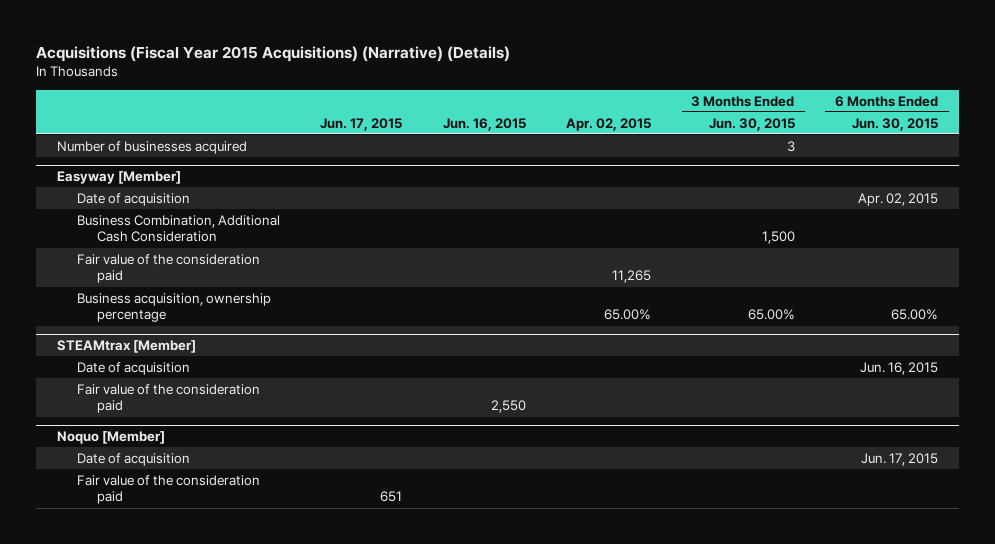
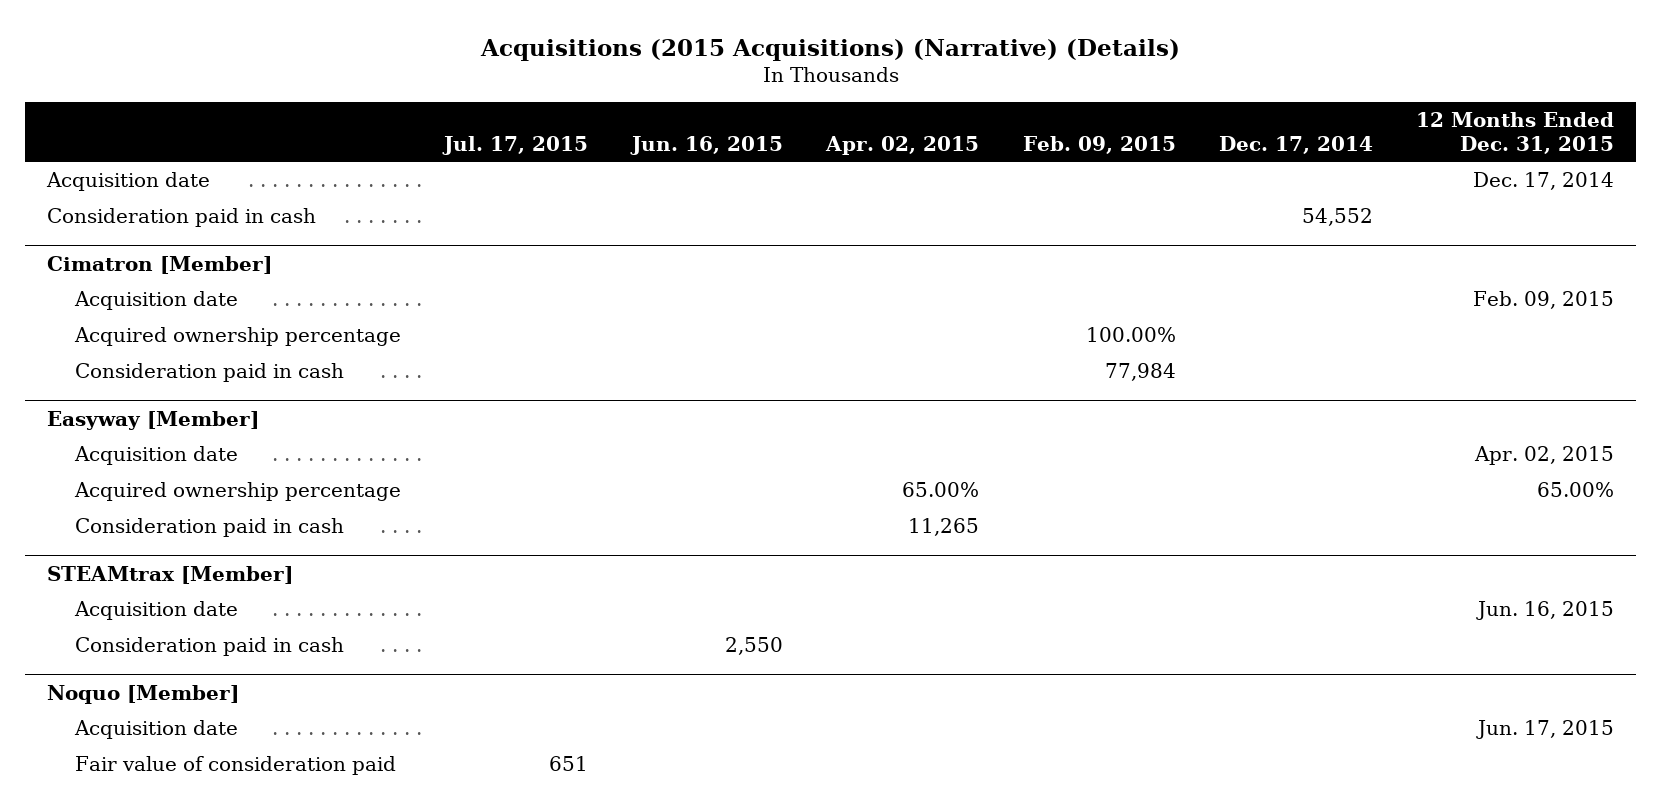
- Acquisitions (Fiscal Year 2015 Acquisitions) (Narrative) (Details)
+ Acquisitions (2015 Acquisitions) (Narrative) (Details)
- | Jun. 17, 2015 | Jun. 16, 2015 | Apr. 02, 2015 | 3 Months Ended Jun. 30, 2015 | 6 Months Ended Jun. 30, 2015
+ | Jul. 17, 2015 | Jun. 16, 2015 | Apr. 02, 2015 | Feb. 09, 2015 | Dec. 17, 2014 | 12 Months Ended Dec. 31, 2015
- Number of businesses acquired | | | | 3 |
+ Acquisition date | | | | | | Dec. 17, 2014
+ Consideration paid in cash | | | | | 54,552 |
+ Cimatron [Member]
+ Acquisition date | | | | | | Feb. 09, 2015
+ Acquired ownership percentage | | | | 100.00% | |
+ Consideration paid in cash | | | | 77,984 | |
@ Easyway [Member]
- Date of acquisition | | | | | Apr. 02, 2015
- Business Combination, Additional Cash Consideration | | | | 1,500 |
- Fair value of the consideration paid | | | 11,265 | |
- Business acquisition, ownership percentage | | | 65.00% | 65.00% | 65.00%
+ Acquisition date | | | | | | Apr. 02, 2015
+ Acquired ownership percentage | | | 65.00% | | | 65.00%
+ Consideration paid in cash | | | 11,265 | | |
@ STEAMtrax [Member]
- Date of acquisition | | | | | Jun. 16, 2015
- Fair value of the consideration paid | | 2,550 | | |
+ Acquisition date | | | | | | Jun. 16, 2015
+ Consideration paid in cash | | 2,550 | | | |
@ Noquo [Member]
- Date of acquisition | | | | | Jun. 17, 2015
- Fair value of the consideration paid | 651 | | | |
+ Acquisition date | | | | | | Jun. 17, 2015
+ Fair value of consideration paid | 651 | | | | |

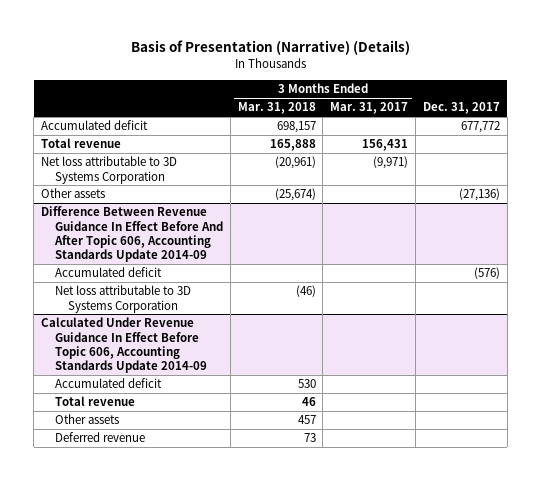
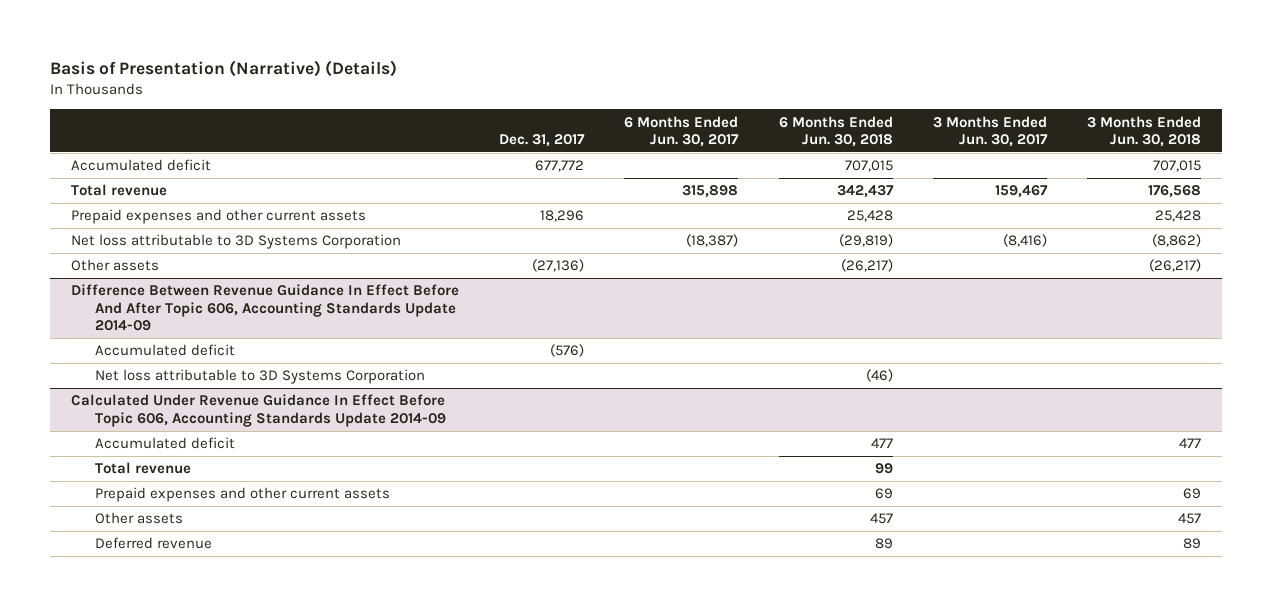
- | 3 Months Ended Mar. 31, 2018 | 3 Months Ended Mar. 31, 2017 | Dec. 31, 2017
+ | Dec. 31, 2017 | 6 Months Ended Jun. 30, 2017 | 6 Months Ended Jun. 30, 2018 | 3 Months Ended Jun. 30, 2017 | 3 Months Ended Jun. 30, 2018
+ Prepaid expenses and other current assets | 18,296 | | 25,428 | | 25,428
@ Calculated Under Revenue Guidance In Effect Before Topic 606, Accounting Standards Update 2014-09
+ Prepaid expenses and other current assets | | | 69 | | 69

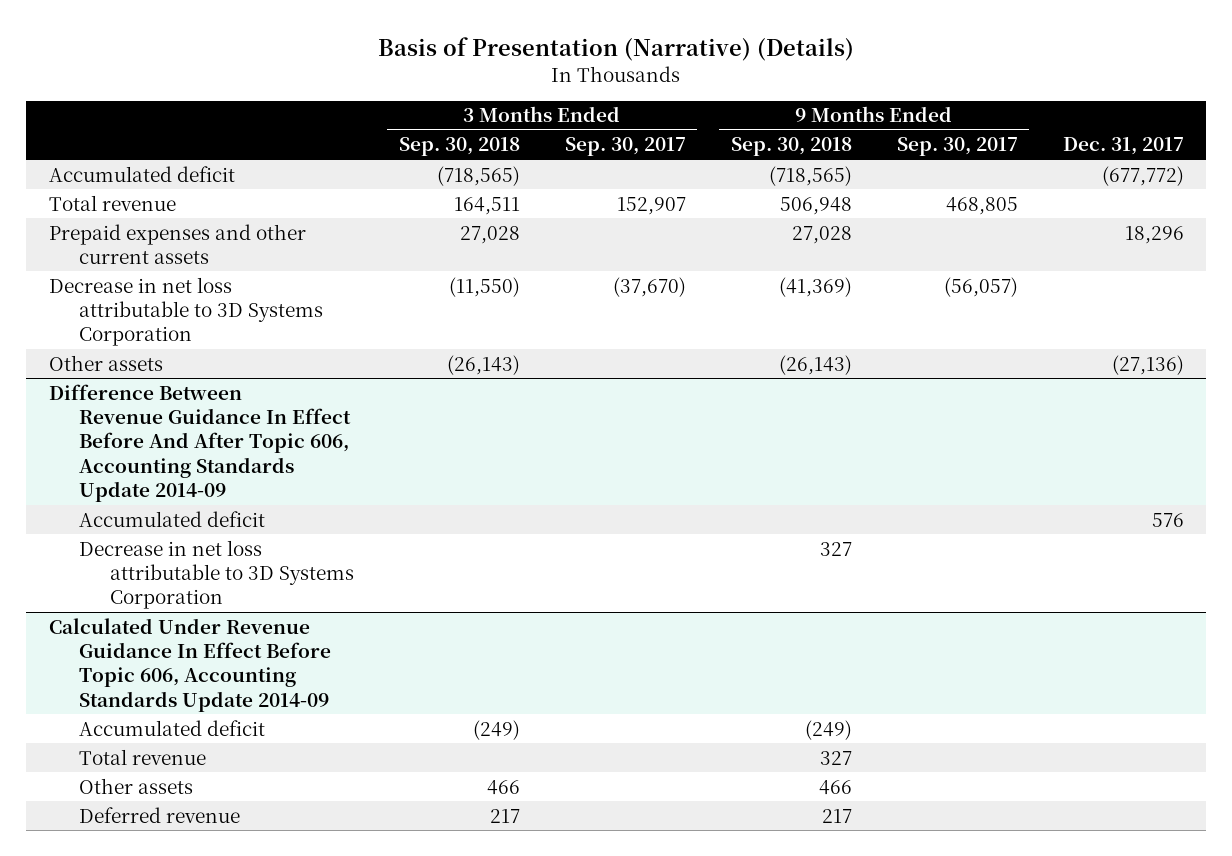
- | Dec. 31, 2017 | 6 Months Ended Jun. 30, 2017 | 6 Months Ended Jun. 30, 2018 | 3 Months Ended Jun. 30, 2017 | 3 Months Ended Jun. 30, 2018
+ | 3 Months Ended Sep. 30, 2018 | 3 Months Ended Sep. 30, 2017 | 9 Months Ended Sep. 30, 2018 | 9 Months Ended Sep. 30, 2017 | Dec. 31, 2017
- Accumulated deficit | 677,772 | | 707,015 | | 707,015
+ Accumulated deficit | (718,565) | | (718,565) | | (677,772)
- Net loss attributable to 3D Systems Corporation | | (18,387) | (29,819) | (8,416) | (8,862)
+ Decrease in net loss attributable to 3D Systems Corporation | (11,550) | (37,670) | (41,369) | (56,057) |
@ Difference Between Revenue Guidance In Effect Before And After Topic 606, Accounting Standards Update 2014-09
- Accumulated deficit | (576) | | | |
- Net loss attributable to 3D Systems Corporation | | | (46) | |
+ Accumulated deficit | | | | | 576
+ Decrease in net loss attributable to 3D Systems Corporation | | | 327 | |
@ Calculated Under Revenue Guidance In Effect Before Topic 606, Accounting Standards Update 2014-09
- Prepaid expenses and other current assets | | | 69 | | 69

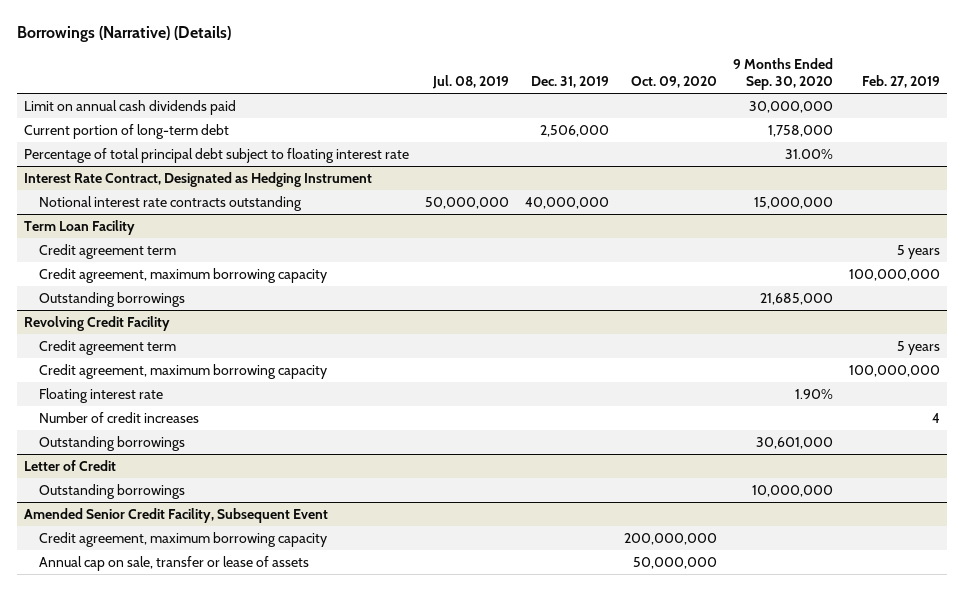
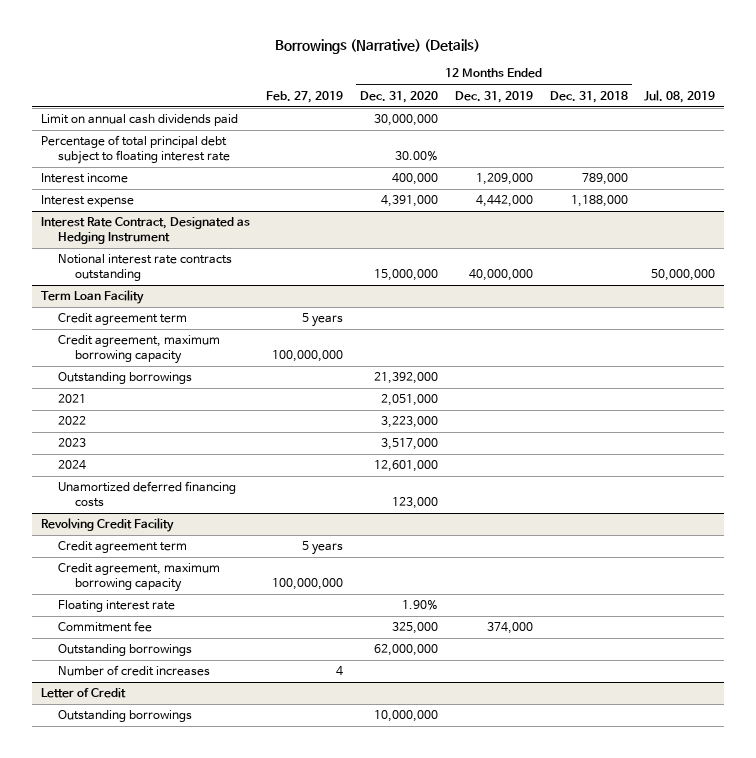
- | Jul. 08, 2019 | Dec. 31, 2019 | Oct. 09, 2020 | 9 Months Ended Sep. 30, 2020 | Feb. 27, 2019
+ | Feb. 27, 2019 | 12 Months Ended Dec. 31, 2020 | 12 Months Ended Dec. 31, 2019 | 12 Months Ended Dec. 31, 2018 | Jul. 08, 2019
- Current portion of long-term debt | | 2,506,000 | | 1,758,000 |
+ Interest income | | 400,000 | 1,209,000 | 789,000 |
+ Interest expense | | 4,391,000 | 4,442,000 | 1,188,000 |
@ Term Loan Facility
+ 2021 | | 2,051,000 | | |
+ 2022 | | 3,223,000 | | |
+ 2023 | | 3,517,000 | | |
+ 2024 | | 12,601,000 | | |
+ Unamortized deferred financing costs | | 123,000 | | |
@ Revolving Credit Facility
+ Commitment fee | | 325,000 | 374,000 | |
moved down: Number of credit increases | 4 | | | |
- Amended Senior Credit Facility, Subsequent Event
- Credit agreement, maximum borrowing capacity | | | 200,000,000 | |
- Annual cap on sale, transfer or lease of assets | | | 50,000,000 | |

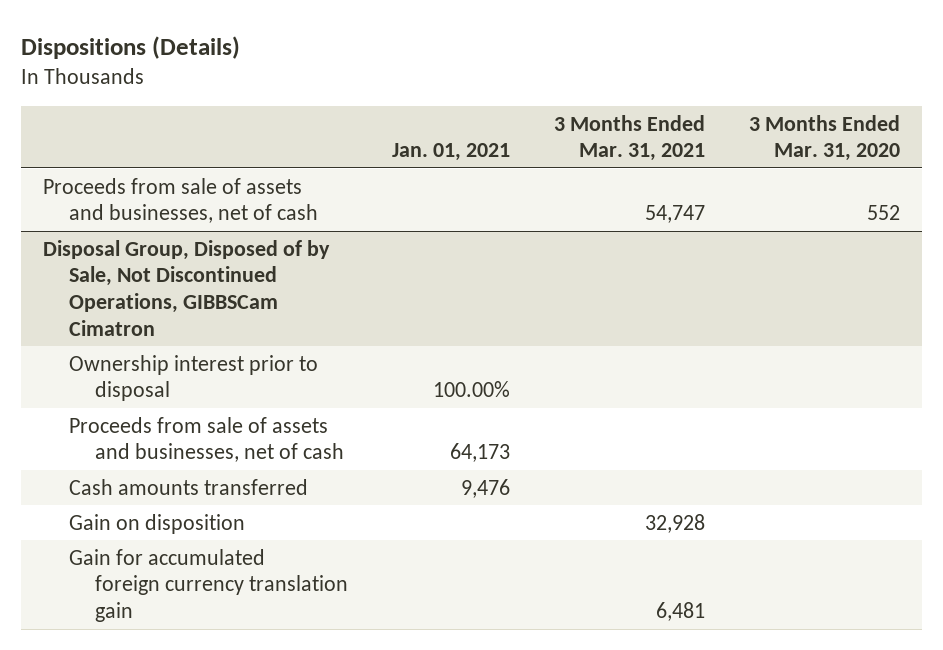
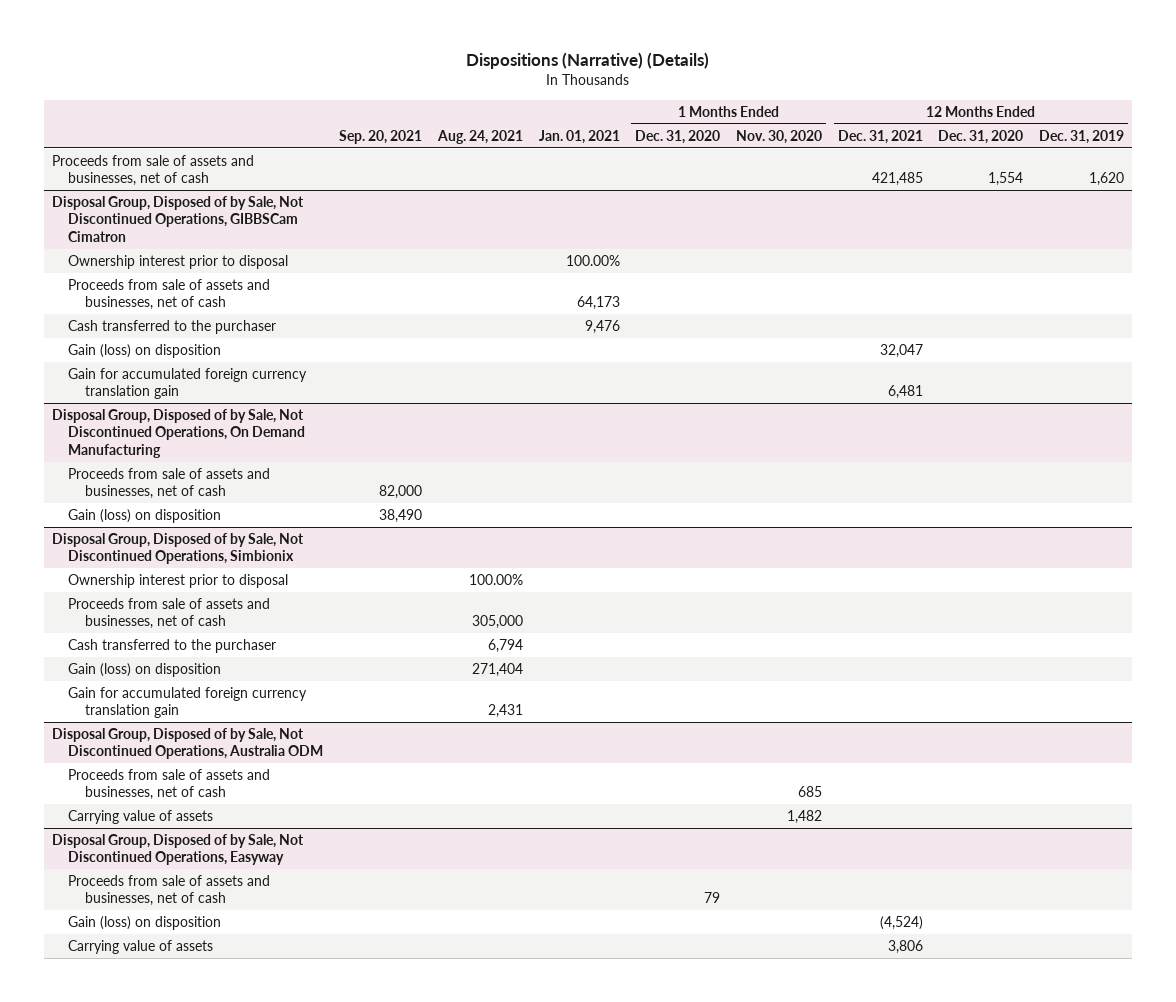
- Dispositions (Details)
+ Dispositions (Narrative) (Details)
- | Jan. 01, 2021 | 3 Months Ended Mar. 31, 2021 | 3 Months Ended Mar. 31, 2020
+ | Sep. 20, 2021 | Aug. 24, 2021 | Jan. 01, 2021 | 1 Months Ended Dec. 31, 2020 | 1 Months Ended Nov. 30, 2020 | 12 Months Ended Dec. 31, 2021 | 12 Months Ended Dec. 31, 2020 | 12 Months Ended Dec. 31, 2019
@ Disposal Group, Disposed of by Sale, Not Discontinued Operations, GIBBSCam Cimatron
- Cash amounts transferred | 9,476 | |
- Gain on disposition | | 32,928 |
+ Cash transferred to the purchaser | | | 9,476 | | | | |
+ Gain (loss) on disposition | | | | | | 32,047 | |
+ Disposal Group, Disposed of by Sale, Not Discontinued Operations, On Demand Manufacturing
+ Proceeds from sale of assets and businesses, net of cash | 82,000 | | | | | | |
+ Gain (loss) on disposition | 38,490 | | | | | | |
+ Disposal Group, Disposed of by Sale, Not Discontinued Operations, Simbionix
+ Ownership interest prior to disposal | | 100.00% | | | | | |
+ Proceeds from sale of assets and businesses, net of cash | | 305,000 | | | | | |
+ Cash transferred to the purchaser | | 6,794 | | | | | |
+ Gain (loss) on disposition | | 271,404 | | | | | |
+ Gain for accumulated foreign currency translation gain | | 2,431 | | | | | |
+ Disposal Group, Disposed of by Sale, Not Discontinued Operations, Australia ODM
+ Proceeds from sale of assets and businesses, net of cash | | | | | 685 | | |
+ Carrying value of assets | | | | | 1,482 | | |
+ Disposal Group, Disposed of by Sale, Not Discontinued Operations, Easyway
+ Proceeds from sale of assets and businesses, net of cash | | | | 79 | | | |
+ Gain (loss) on disposition | | | | | | (4,524) | |
+ Carrying value of assets | | | | | | 3,806 | |

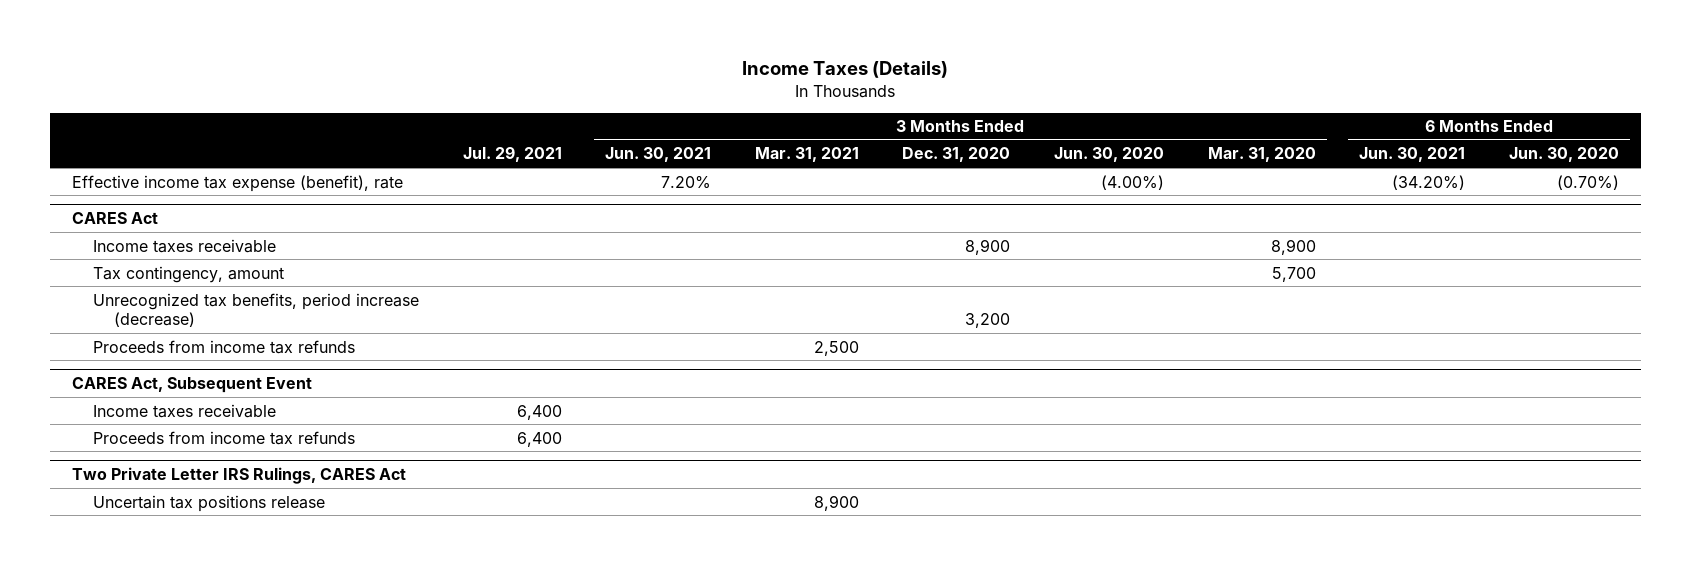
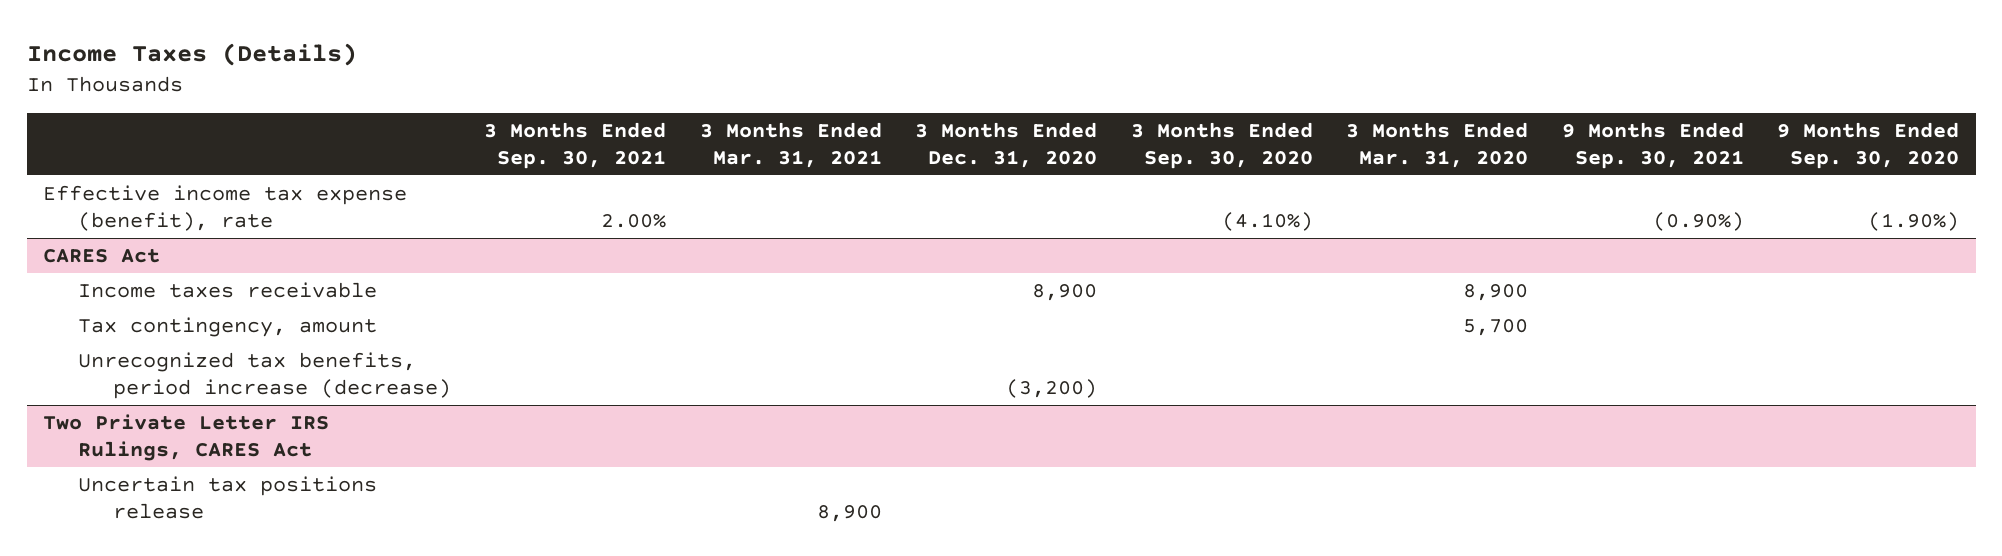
- | Jul. 29, 2021 | 3 Months Ended Jun. 30, 2021 | 3 Months Ended Mar. 31, 2021 | 3 Months Ended Dec. 31, 2020 | 3 Months Ended Jun. 30, 2020 | 3 Months Ended Mar. 31, 2020 | 6 Months Ended Jun. 30, 2021 | 6 Months Ended Jun. 30, 2020
+ | 3 Months Ended Sep. 30, 2021 | 3 Months Ended Mar. 31, 2021 | 3 Months Ended Dec. 31, 2020 | 3 Months Ended Sep. 30, 2020 | 3 Months Ended Mar. 31, 2020 | 9 Months Ended Sep. 30, 2021 | 9 Months Ended Sep. 30, 2020
@ CARES Act
- Unrecognized tax benefits, period increase (decrease) | | | | 3,200 | | | |
- Proceeds from income tax refunds | | | 2,500 | | | | |
- CARES Act, Subsequent Event
- Income taxes receivable | 6,400 | | | | | | |
- Proceeds from income tax refunds | 6,400 | | | | | | |
@ CARES Act
+ Unrecognized tax benefits, period increase (decrease) | | | (3,200) | | | |

